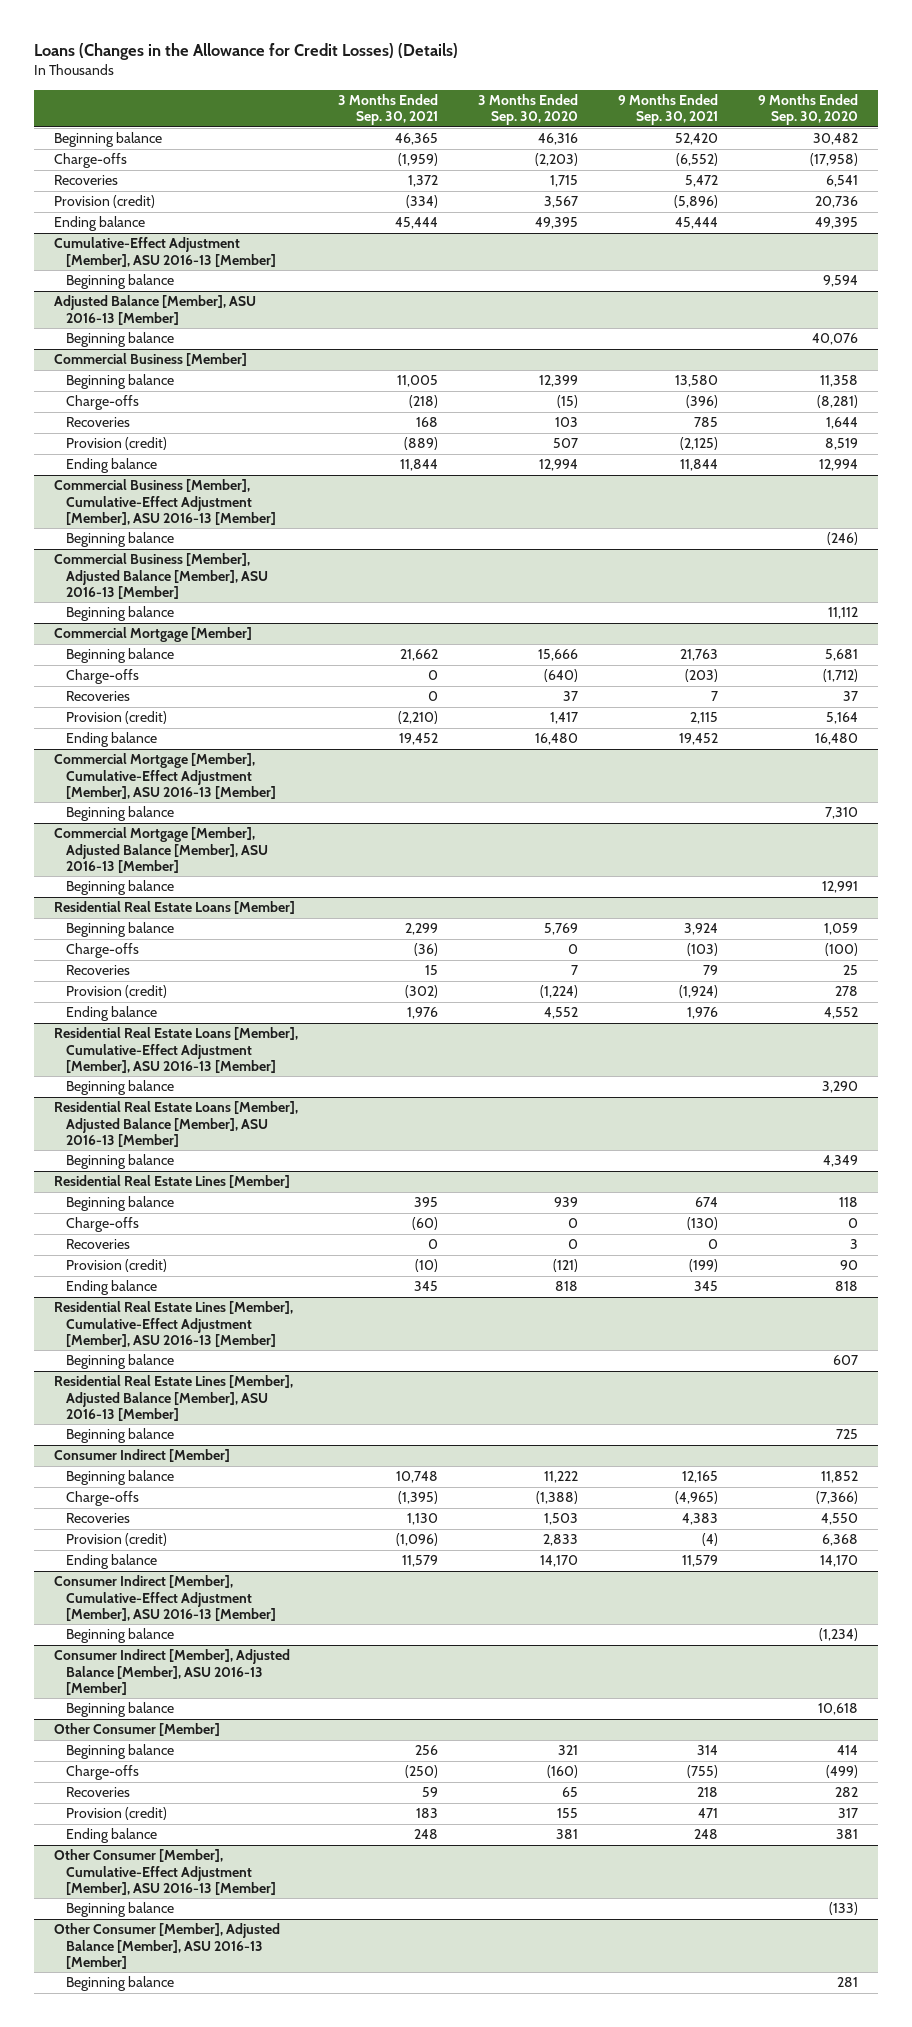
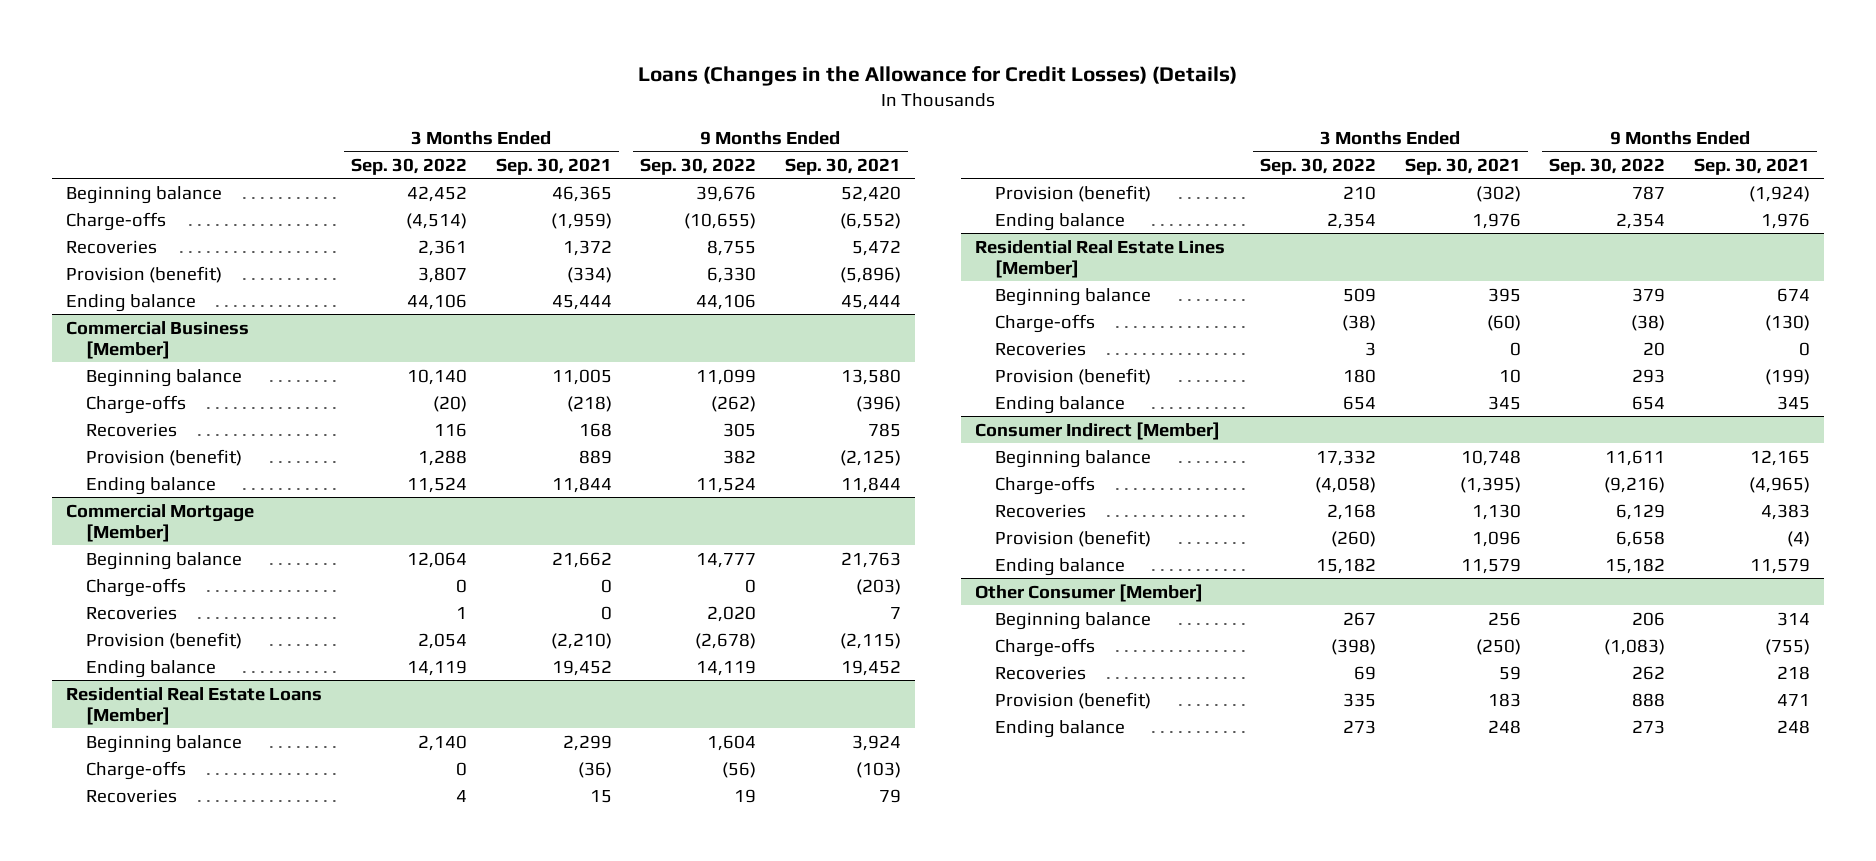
- | 3 Months Ended Sep. 30, 2021 | 3 Months Ended Sep. 30, 2020 | 9 Months Ended Sep. 30, 2021 | 9 Months Ended Sep. 30, 2020
+ | 3 Months Ended Sep. 30, 2022 | 3 Months Ended Sep. 30, 2021 | 9 Months Ended Sep. 30, 2022 | 9 Months Ended Sep. 30, 2021
- Provision (credit) | (334) | 3,567 | (5,896) | 20,736
+ Provision (benefit) | 3,807 | (334) | 6,330 | (5,896)
- Cumulative-Effect Adjustment [Member], ASU 2016-13 [Member]
- Beginning balance | | | | 9,594
- Adjusted Balance [Member], ASU 2016-13 [Member]
- Beginning balance | | | | 40,076
@ Commercial Business [Member]
- Provision (credit) | (889) | 507 | (2,125) | 8,519
+ Provision (benefit) | 1,288 | 889 | 382 | (2,125)
- Commercial Business [Member], Cumulative-Effect Adjustment [Member], ASU 2016-13 [Member]
- Beginning balance | | | | (246)
- Commercial Business [Member], Adjusted Balance [Member], ASU 2016-13 [Member]
- Beginning balance | | | | 11,112
@ Commercial Mortgage [Member]
- Provision (credit) | (2,210) | 1,417 | 2,115 | 5,164
+ Provision (benefit) | 2,054 | (2,210) | (2,678) | (2,115)
- Commercial Mortgage [Member], Cumulative-Effect Adjustment [Member], ASU 2016-13 [Member]
- Beginning balance | | | | 7,310
- Commercial Mortgage [Member], Adjusted Balance [Member], ASU 2016-13 [Member]
- Beginning balance | | | | 12,991
@ Residential Real Estate Loans [Member]
- Provision (credit) | (302) | (1,224) | (1,924) | 278
+ Provision (benefit) | 210 | (302) | 787 | (1,924)
- Residential Real Estate Loans [Member], Cumulative-Effect Adjustment [Member], ASU 2016-13 [Member]
- Beginning balance | | | | 3,290
- Residential Real Estate Loans [Member], Adjusted Balance [Member], ASU 2016-13 [Member]
- Beginning balance | | | | 4,349
@ Residential Real Estate Lines [Member]
- Provision (credit) | (10) | (121) | (199) | 90
+ Provision (benefit) | 180 | 10 | 293 | (199)
- Residential Real Estate Lines [Member], Cumulative-Effect Adjustment [Member], ASU 2016-13 [Member]
- Beginning balance | | | | 607
- Residential Real Estate Lines [Member], Adjusted Balance [Member], ASU 2016-13 [Member]
- Beginning balance | | | | 725
@ Consumer Indirect [Member]
- Provision (credit) | (1,096) | 2,833 | (4) | 6,368
+ Provision (benefit) | (260) | 1,096 | 6,658 | (4)
- Consumer Indirect [Member], Cumulative-Effect Adjustment [Member], ASU 2016-13 [Member]
- Beginning balance | | | | (1,234)
- Consumer Indirect [Member], Adjusted Balance [Member], ASU 2016-13 [Member]
- Beginning balance | | | | 10,618
@ Other Consumer [Member]
- Provision (credit) | 183 | 155 | 471 | 317
+ Provision (benefit) | 335 | 183 | 888 | 471
- Other Consumer [Member], Cumulative-Effect Adjustment [Member], ASU 2016-13 [Member]
- Beginning balance | | | | (133)
- Other Consumer [Member], Adjusted Balance [Member], ASU 2016-13 [Member]
- Beginning balance | | | | 281

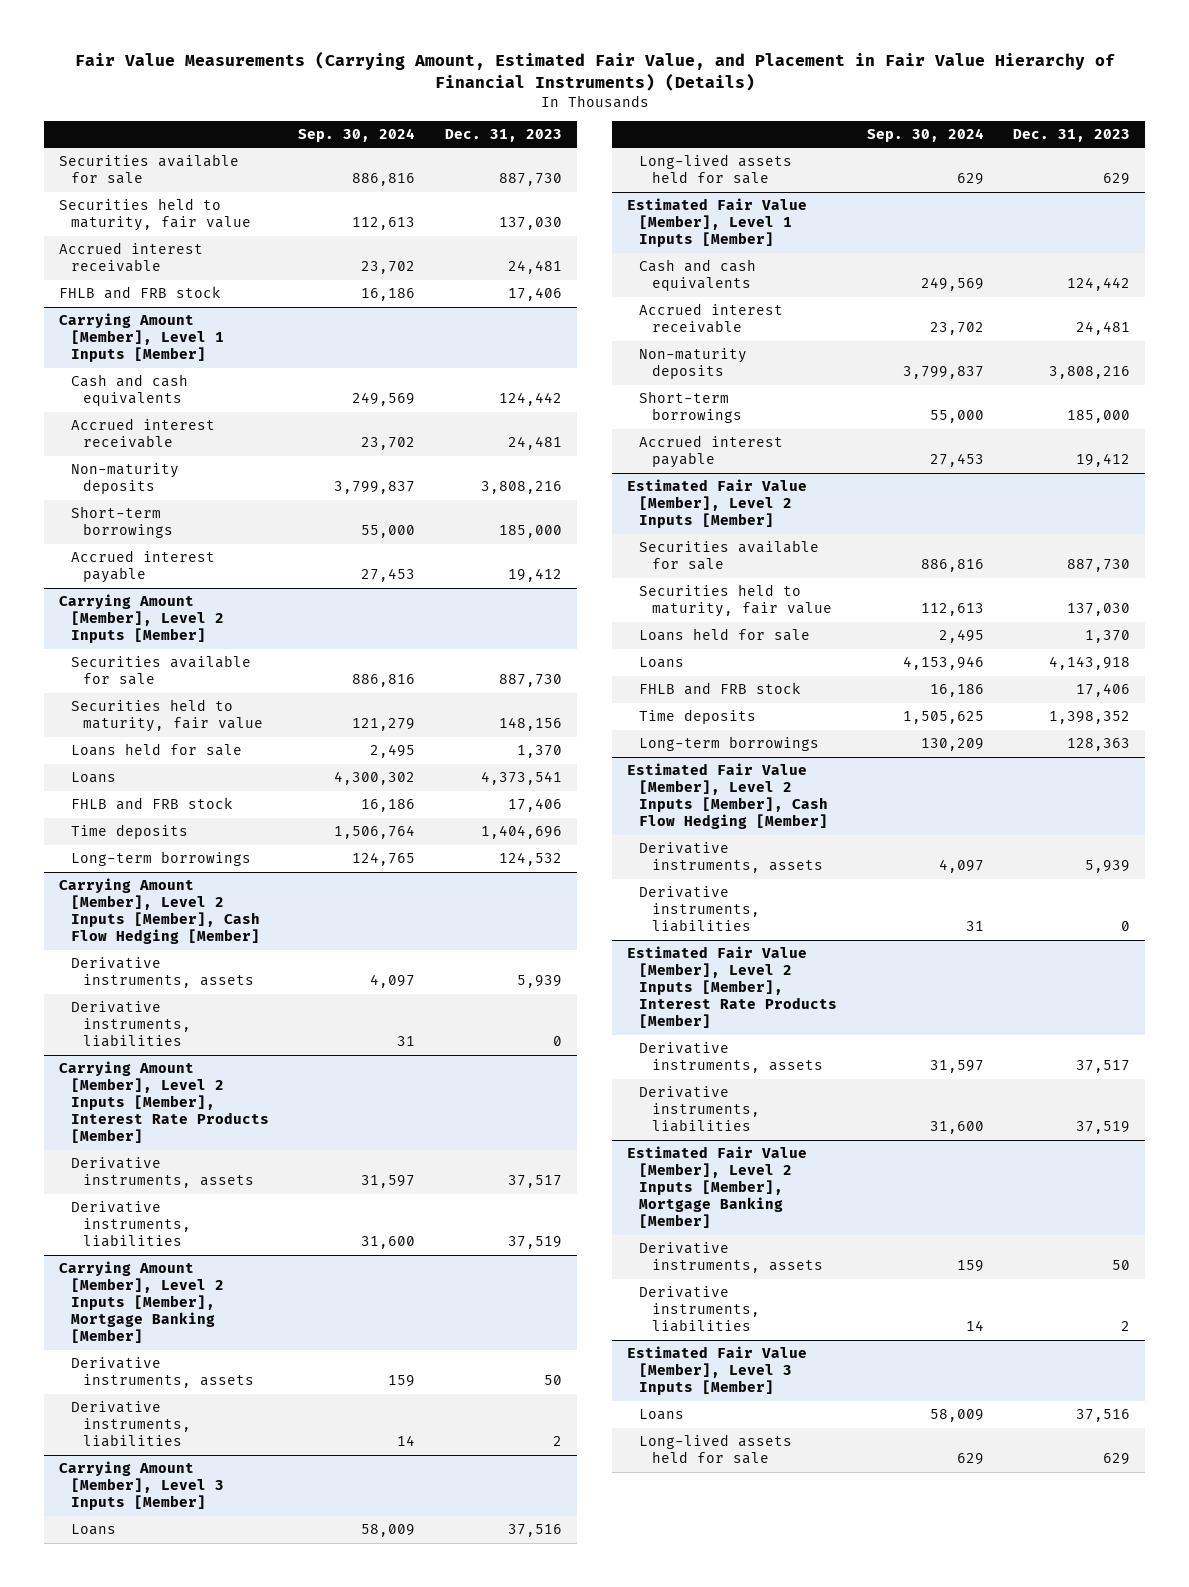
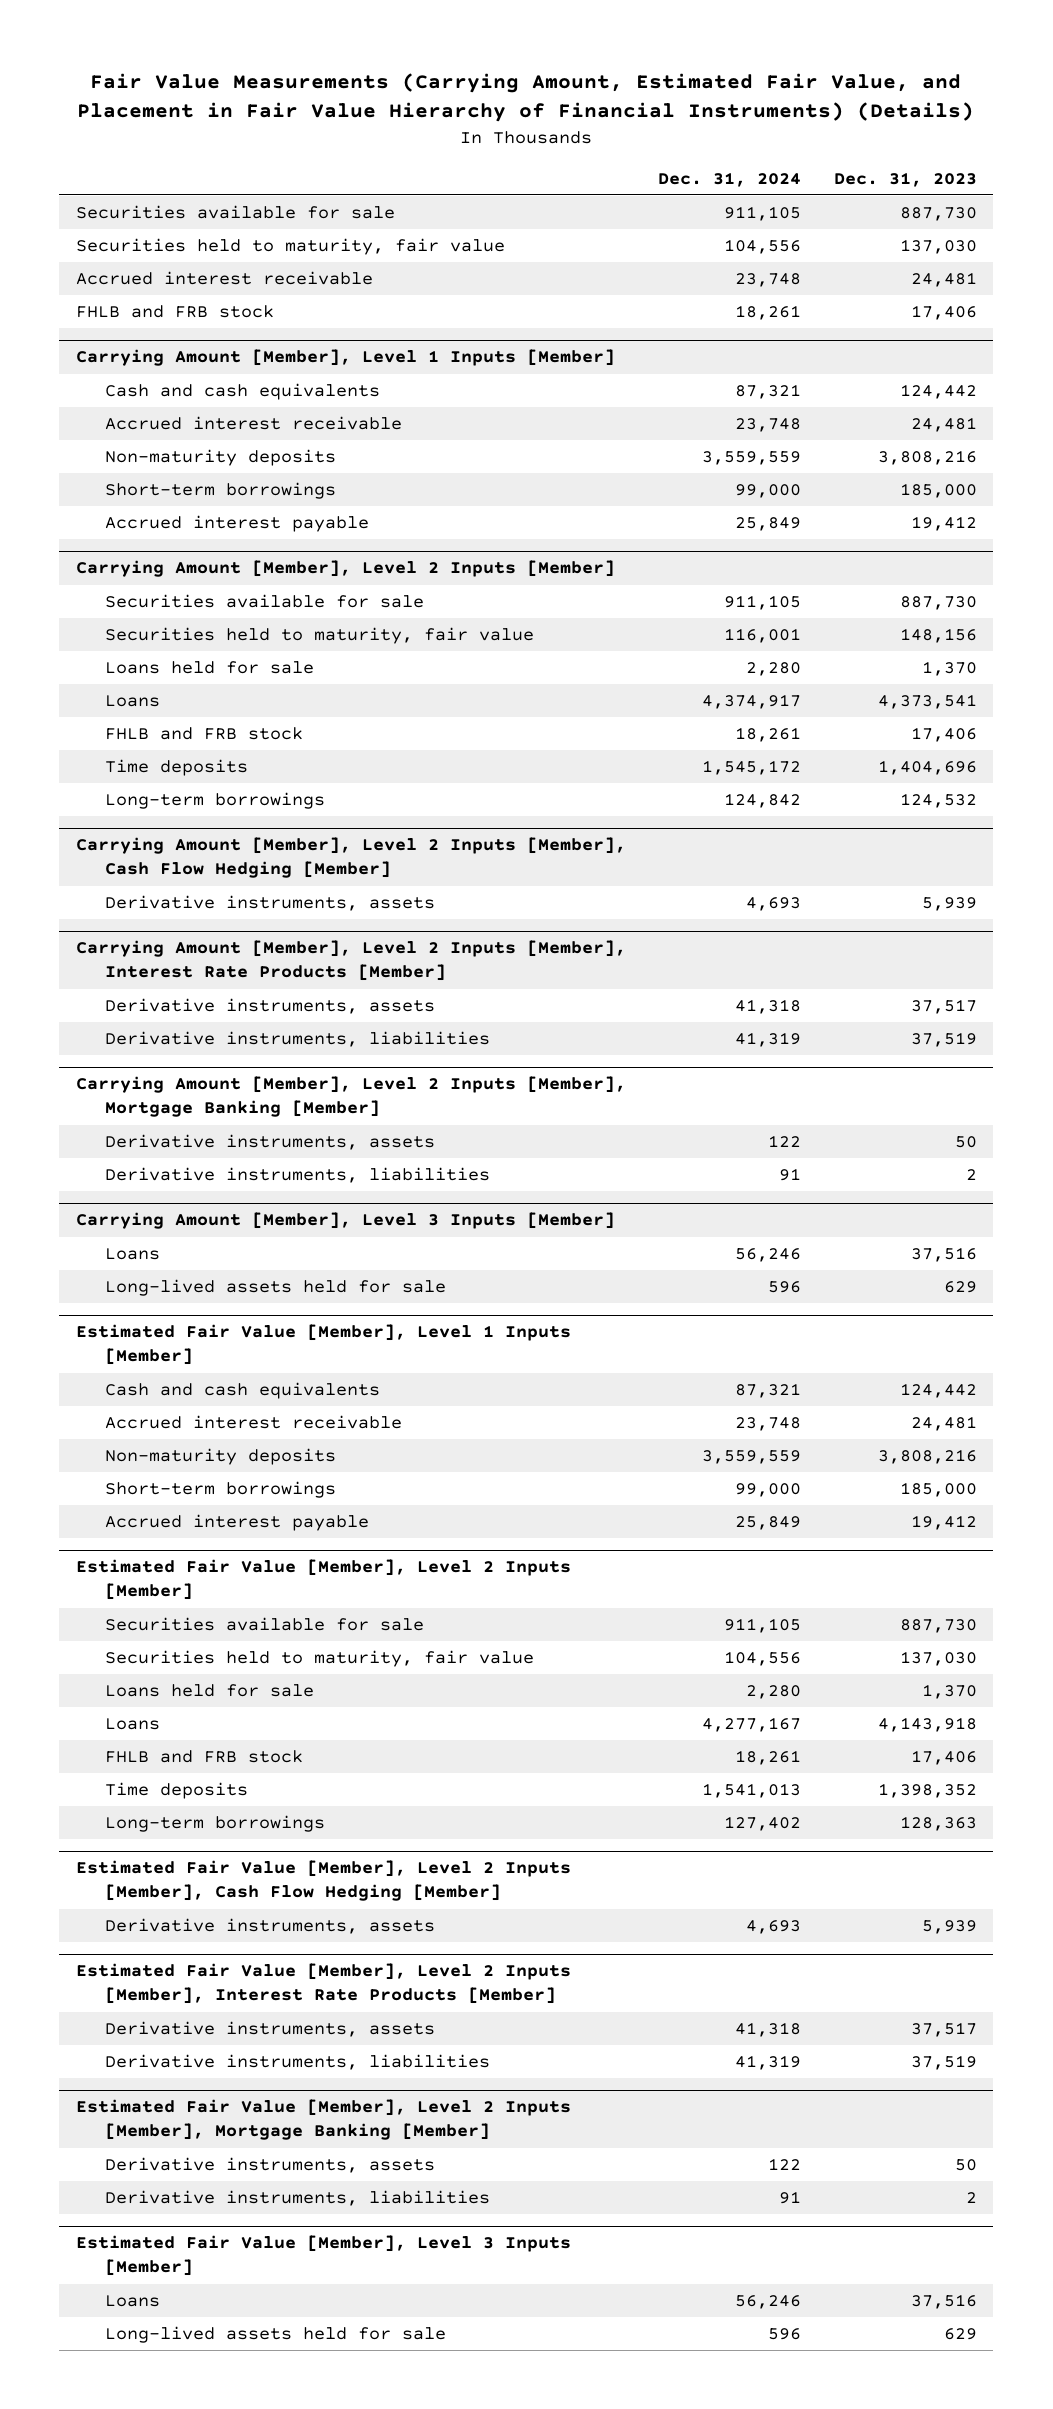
- | Sep. 30, 2024 | Dec. 31, 2023
+ | Dec. 31, 2024 | Dec. 31, 2023
@ Carrying Amount [Member], Level 2 Inputs [Member], Cash Flow Hedging [Member]
- Derivative instruments, liabilities | 31 | 0
@ Estimated Fair Value [Member], Level 2 Inputs [Member], Cash Flow Hedging [Member]
- Derivative instruments, liabilities | 31 | 0

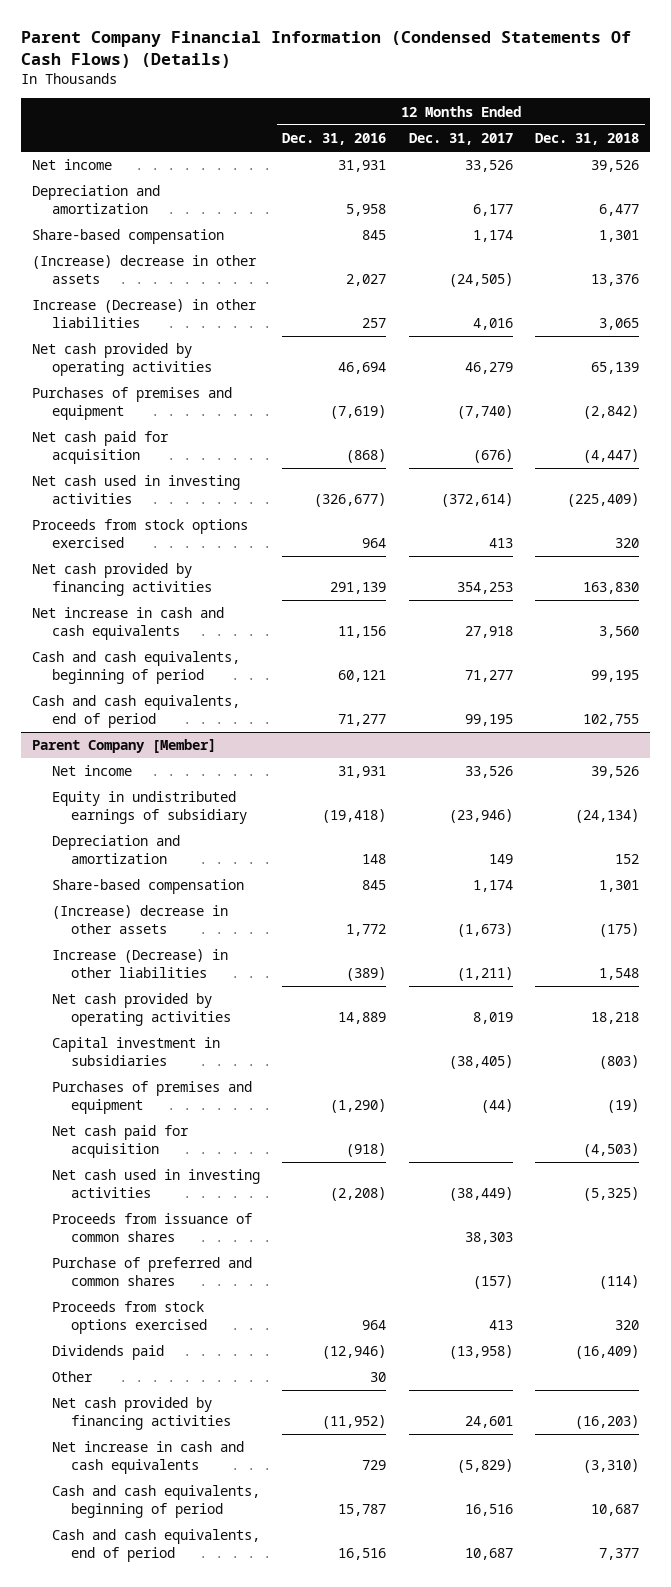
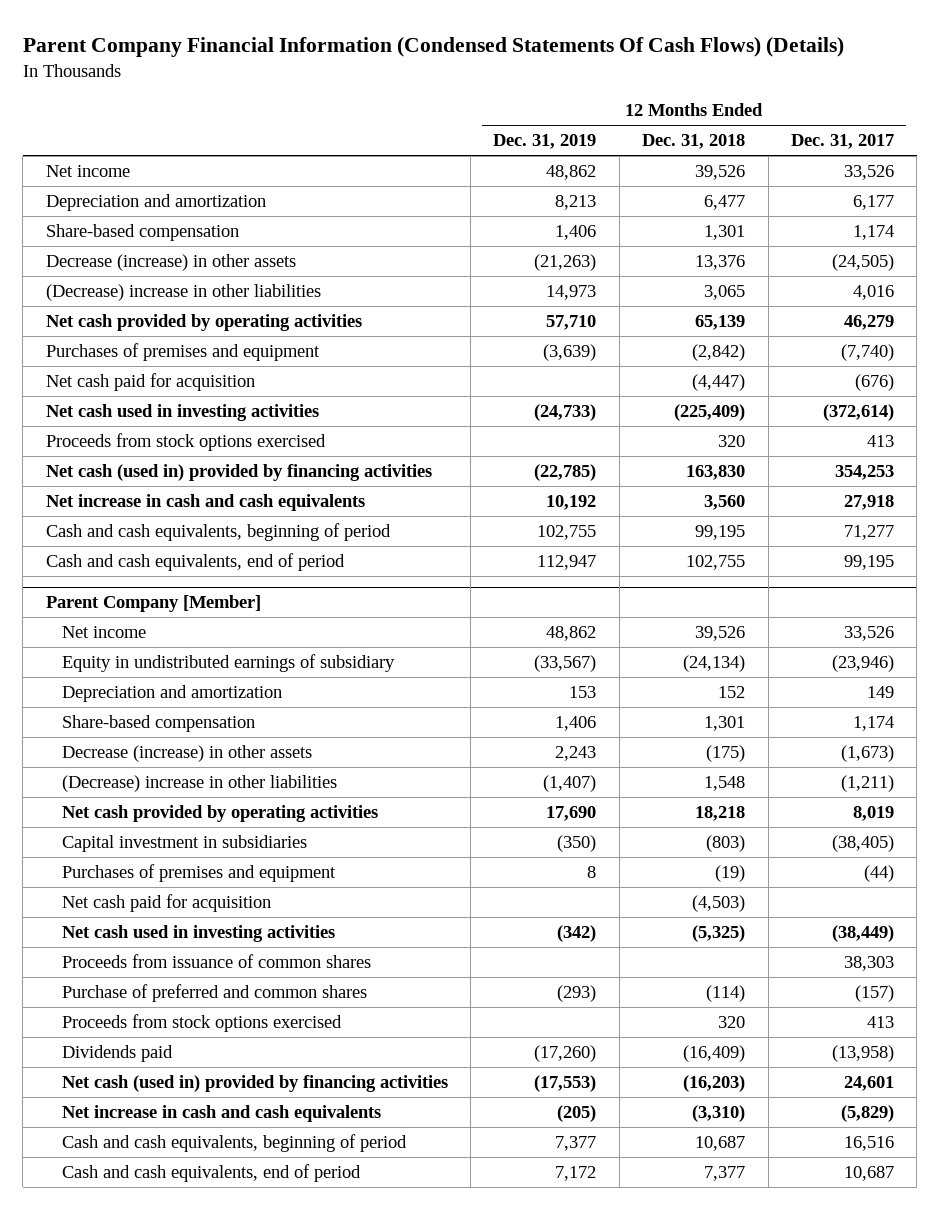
- | 12 Months Ended Dec. 31, 2016 | 12 Months Ended Dec. 31, 2017 | 12 Months Ended Dec. 31, 2018
+ | 12 Months Ended Dec. 31, 2019 | 12 Months Ended Dec. 31, 2018 | 12 Months Ended Dec. 31, 2017
- (Increase) decrease in other assets | 2,027 | (24,505) | 13,376
- Increase (Decrease) in other liabilities | 257 | 4,016 | 3,065
+ Decrease (increase) in other assets | (21,263) | 13,376 | (24,505)
+ (Decrease) increase in other liabilities | 14,973 | 3,065 | 4,016
- Net cash provided by financing activities | 291,139 | 354,253 | 163,830
+ Net cash (used in) provided by financing activities | (22,785) | 163,830 | 354,253
@ Parent Company [Member]
- (Increase) decrease in other assets | 1,772 | (1,673) | (175)
- Increase (Decrease) in other liabilities | (389) | (1,211) | 1,548
+ Decrease (increase) in other assets | 2,243 | (175) | (1,673)
+ (Decrease) increase in other liabilities | (1,407) | 1,548 | (1,211)
- Other | 30 | |
- Net cash provided by financing activities | (11,952) | 24,601 | (16,203)
+ Net cash (used in) provided by financing activities | (17,553) | (16,203) | 24,601

